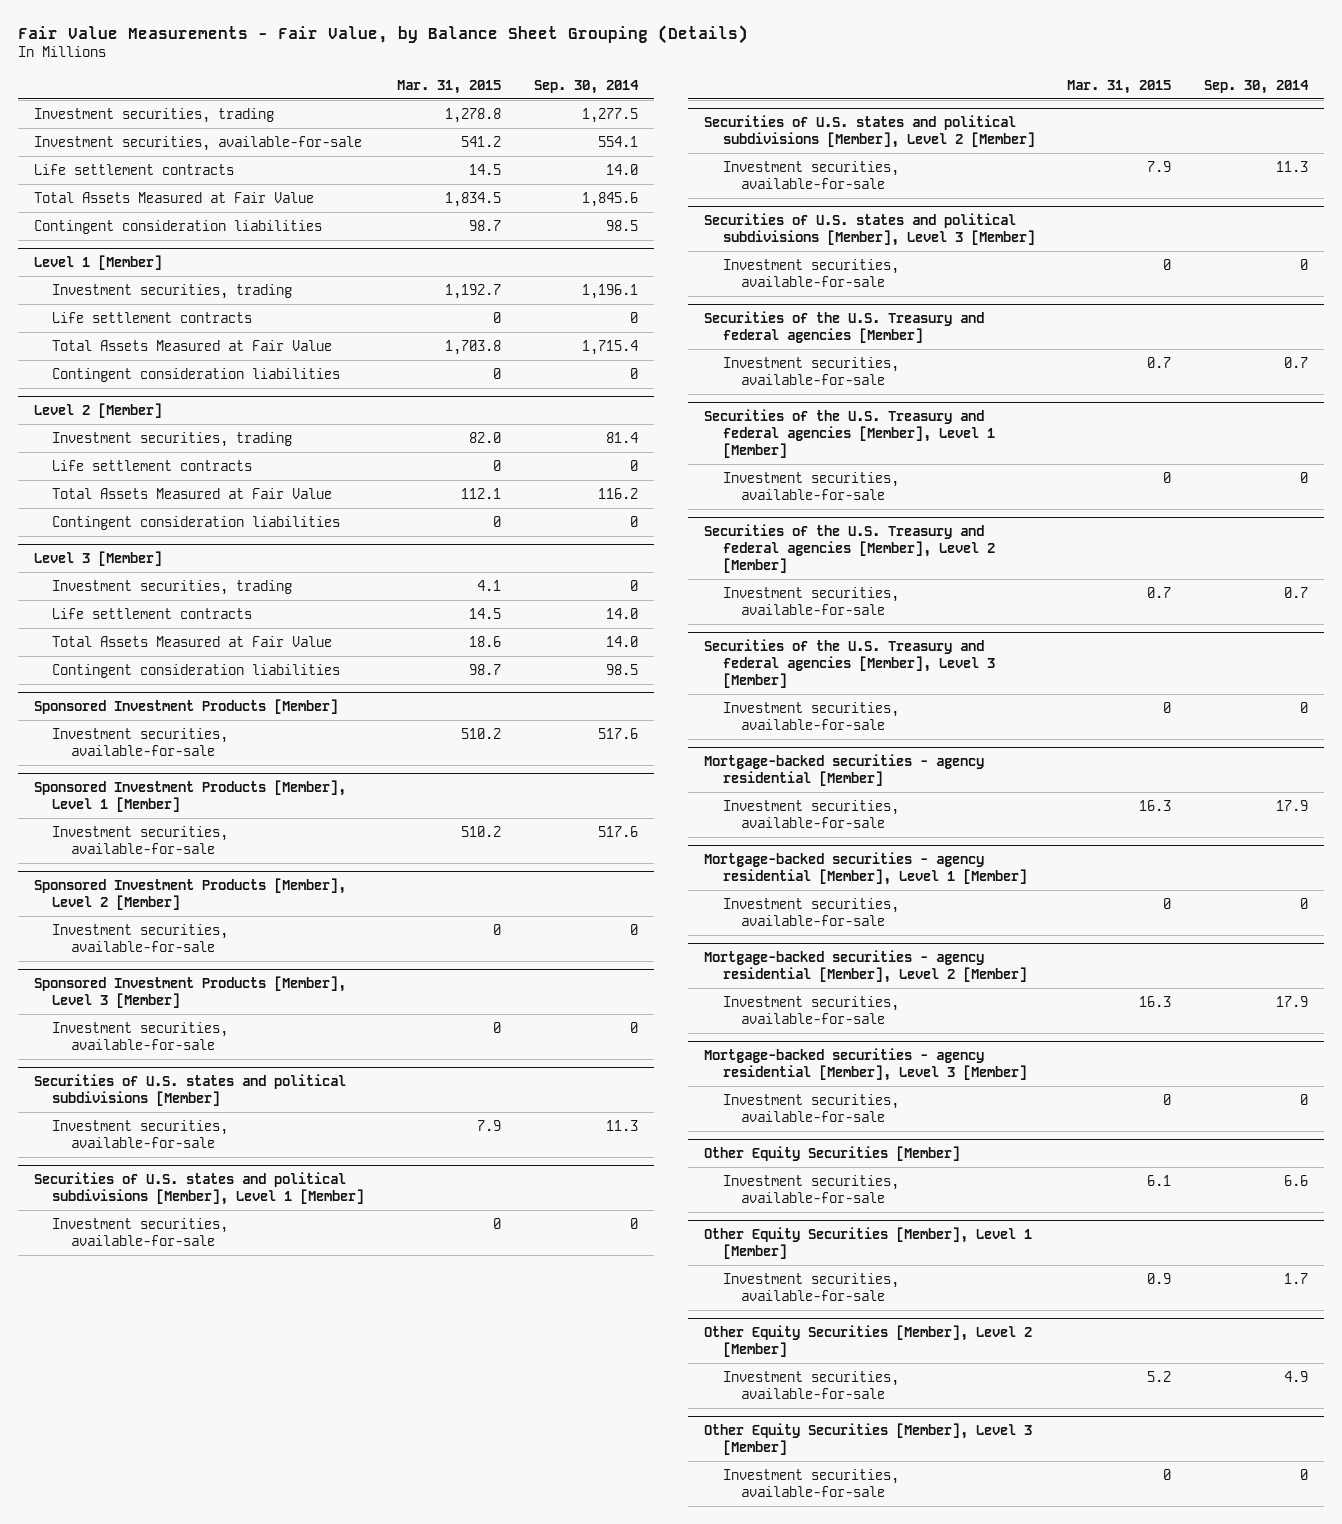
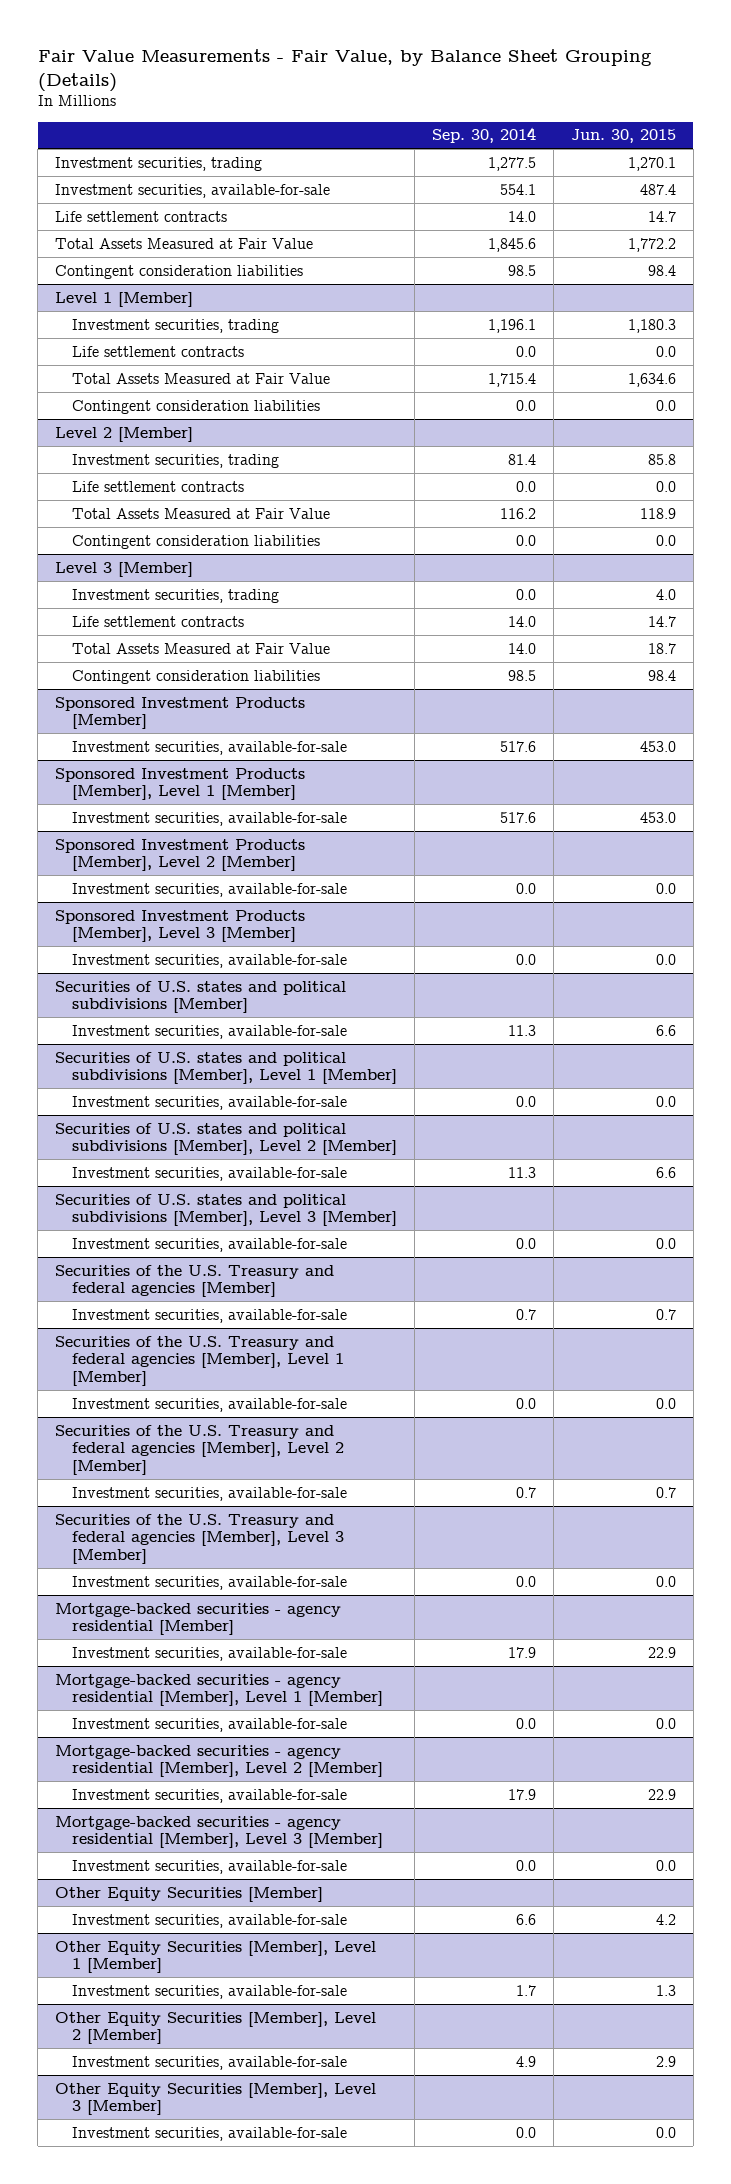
- | Mar. 31, 2015 | Sep. 30, 2014
+ | Sep. 30, 2014 | Jun. 30, 2015
@ Level 1 [Member]
- Life settlement contracts | 0 | 0
+ Life settlement contracts | 0.0 | 0.0
- Contingent consideration liabilities | 0 | 0
+ Contingent consideration liabilities | 0.0 | 0.0
@ Level 2 [Member]
- Life settlement contracts | 0 | 0
+ Life settlement contracts | 0.0 | 0.0
- Contingent consideration liabilities | 0 | 0
+ Contingent consideration liabilities | 0.0 | 0.0
@ Level 3 [Member]
- Investment securities, trading | 4.1 | 0
+ Investment securities, trading | 0.0 | 4.0
@ Sponsored Investment Products [Member], Level 2 [Member]
- Investment securities, available-for-sale | 0 | 0
+ Investment securities, available-for-sale | 0.0 | 0.0
@ Sponsored Investment Products [Member], Level 3 [Member]
- Investment securities, available-for-sale | 0 | 0
+ Investment securities, available-for-sale | 0.0 | 0.0
@ Securities of U.S. states and political subdivisions [Member], Level 1 [Member]
- Investment securities, available-for-sale | 0 | 0
+ Investment securities, available-for-sale | 0.0 | 0.0
@ Securities of U.S. states and political subdivisions [Member], Level 3 [Member]
- Investment securities, available-for-sale | 0 | 0
+ Investment securities, available-for-sale | 0.0 | 0.0
@ Securities of the U.S. Treasury and federal agencies [Member], Level 1 [Member]
- Investment securities, available-for-sale | 0 | 0
+ Investment securities, available-for-sale | 0.0 | 0.0
@ Securities of the U.S. Treasury and federal agencies [Member], Level 3 [Member]
- Investment securities, available-for-sale | 0 | 0
+ Investment securities, available-for-sale | 0.0 | 0.0
@ Mortgage-backed securities - agency residential [Member], Level 1 [Member]
- Investment securities, available-for-sale | 0 | 0
+ Investment securities, available-for-sale | 0.0 | 0.0
@ Mortgage-backed securities - agency residential [Member], Level 3 [Member]
- Investment securities, available-for-sale | 0 | 0
+ Investment securities, available-for-sale | 0.0 | 0.0
@ Other Equity Securities [Member], Level 3 [Member]
- Investment securities, available-for-sale | 0 | 0
+ Investment securities, available-for-sale | 0.0 | 0.0

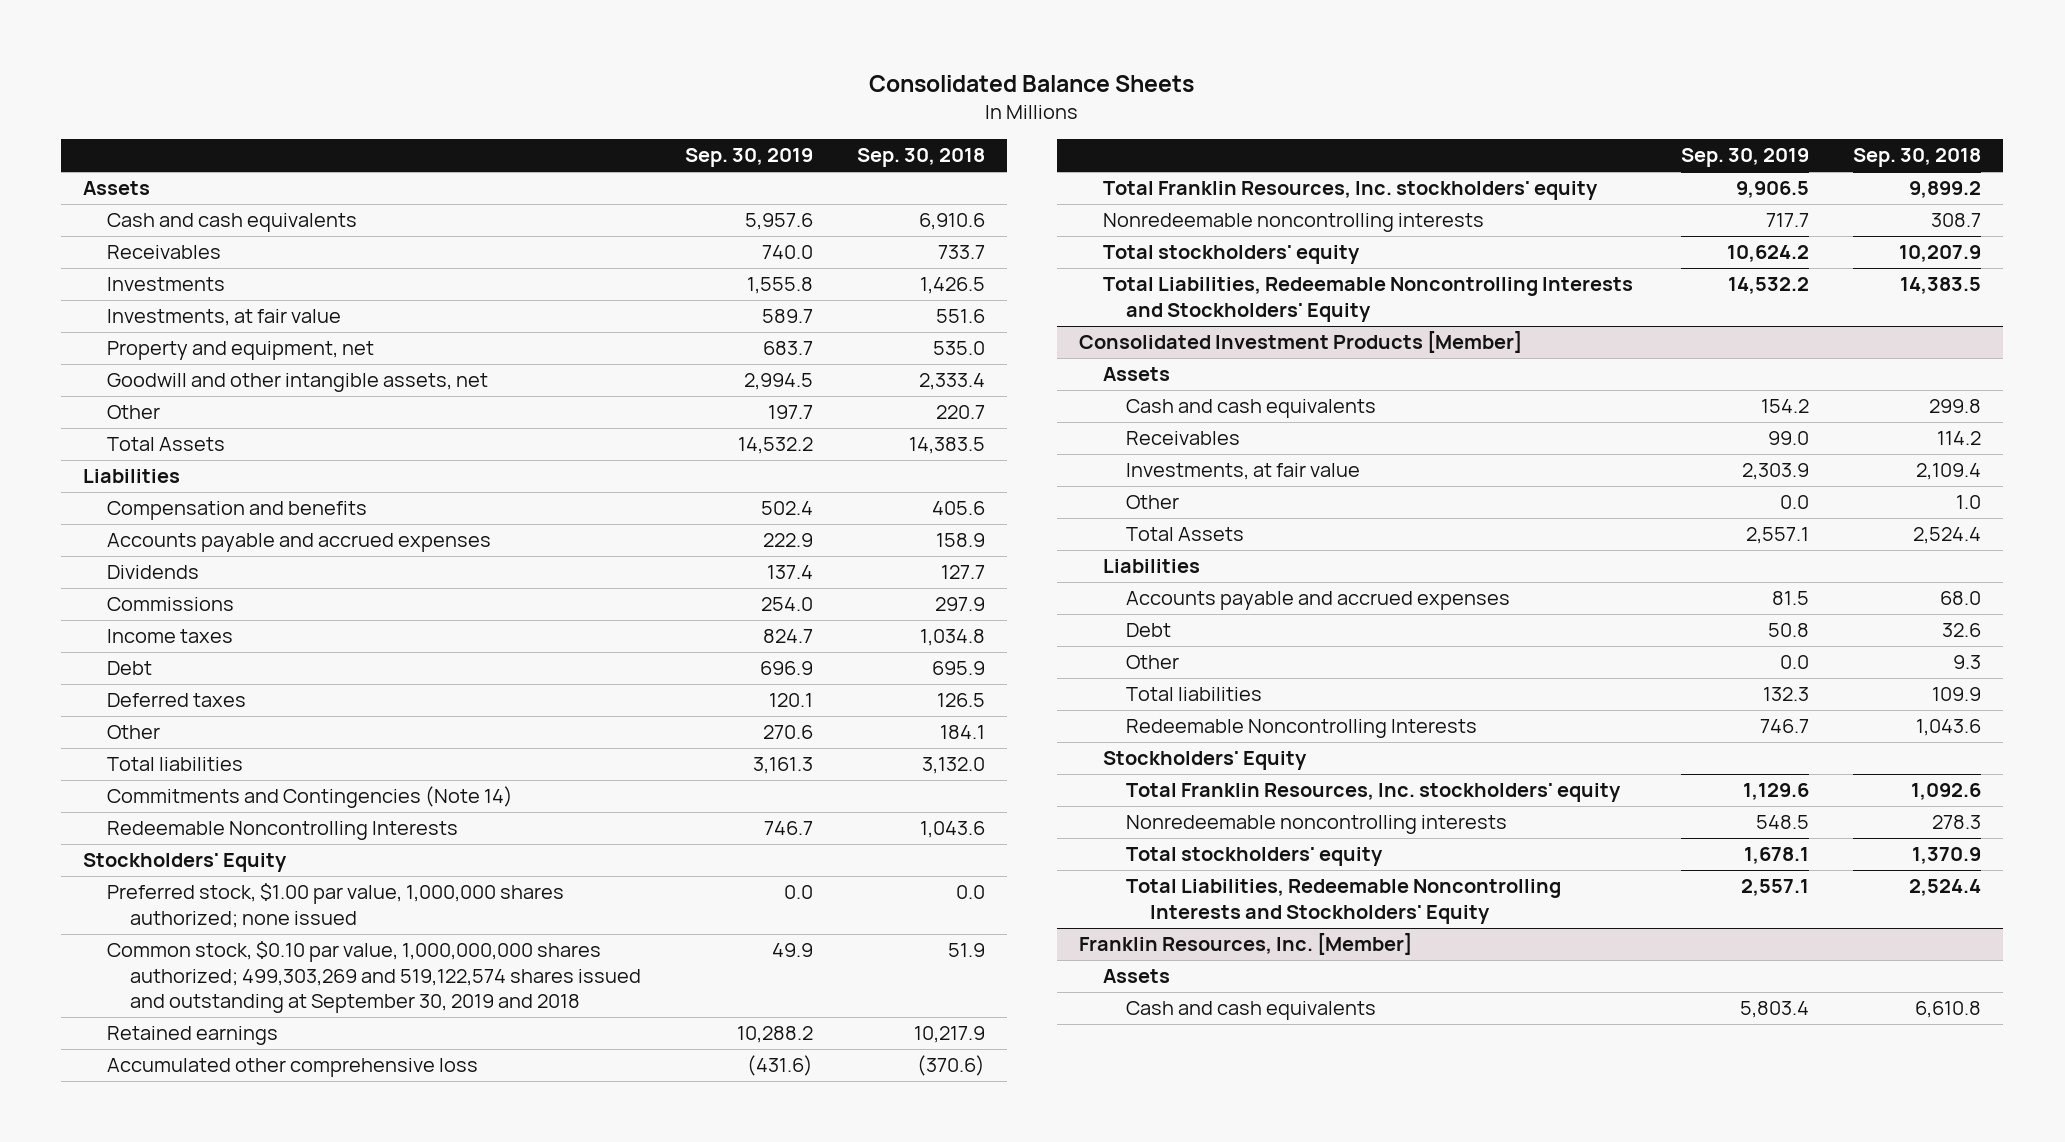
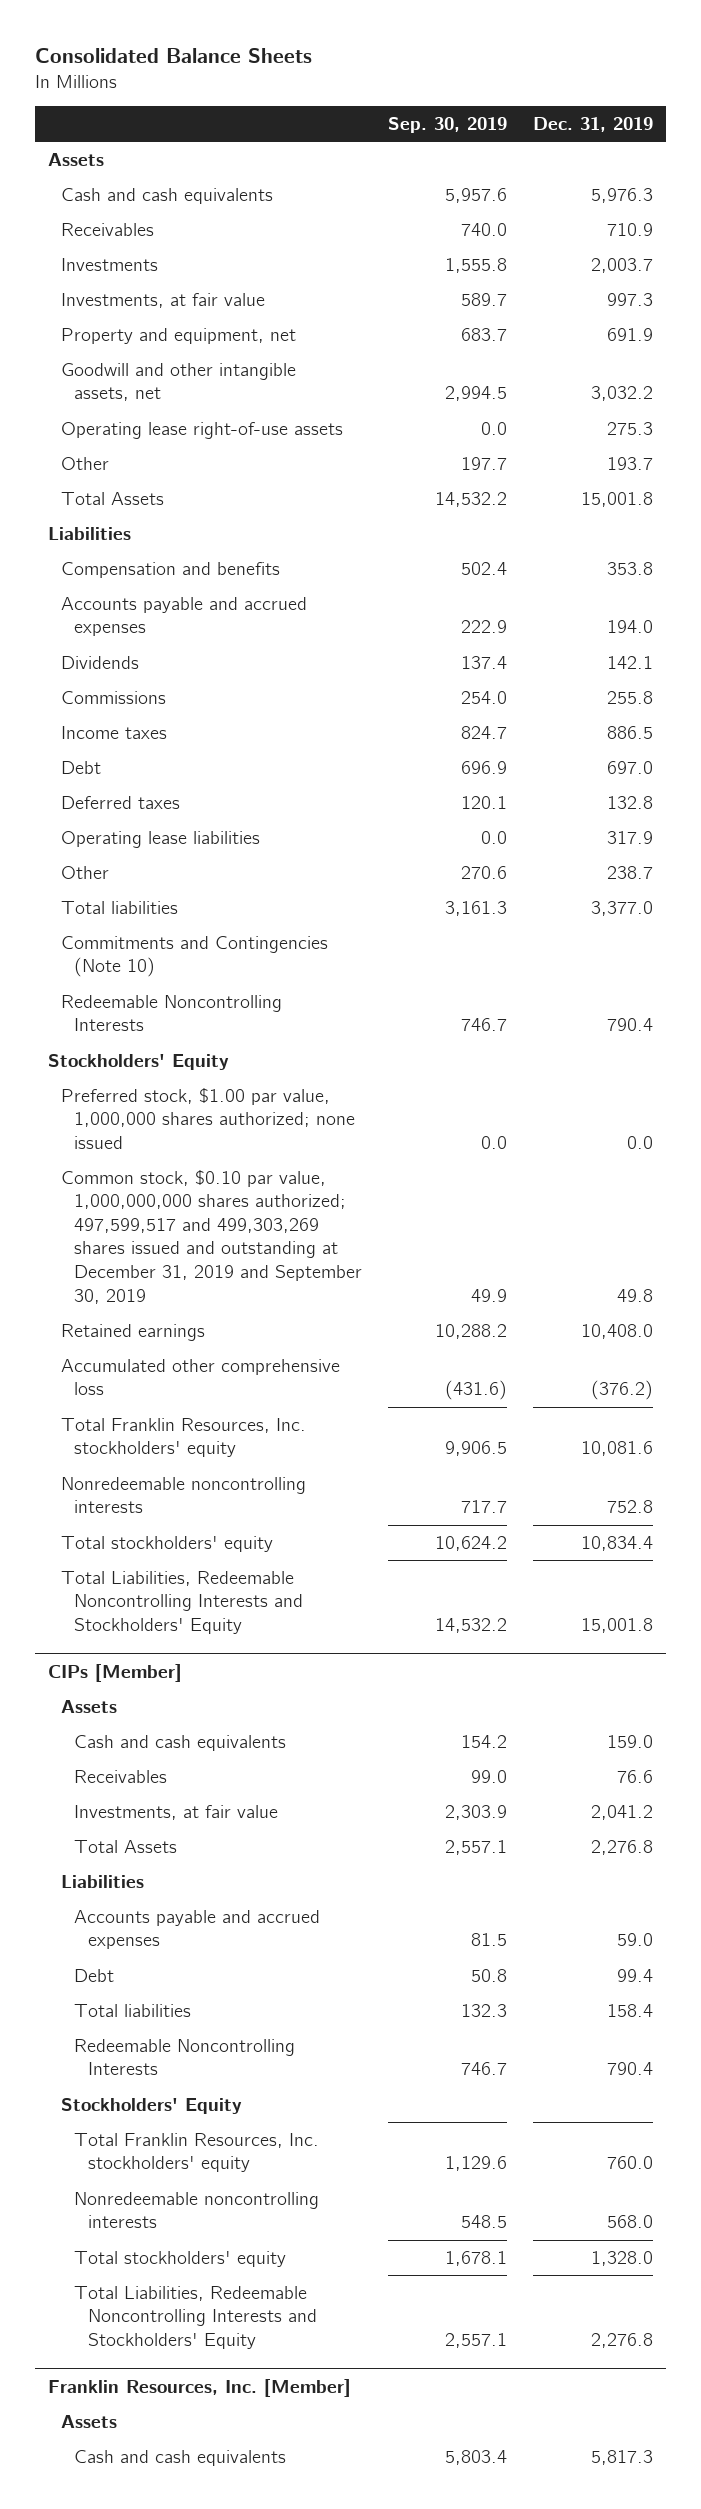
- | Sep. 30, 2019 | Sep. 30, 2018
+ | Sep. 30, 2019 | Dec. 31, 2019
+ Operating lease right-of-use assets | 0.0 | 275.3
+ Operating lease liabilities | 0.0 | 317.9
- Commitments and Contingencies (Note 14)
+ Commitments and Contingencies (Note 10)
- Common stock, $0.10 par value, 1,000,000,000 shares authorized; 499,303,269 and 519,122,574 shares issued and outstanding at September 30, 2019 and 2018 | 49.9 | 51.9
+ Common stock, $0.10 par value, 1,000,000,000 shares authorized; 497,599,517 and 499,303,269 shares issued and outstanding at December 31, 2019 and September 30, 2019 | 49.9 | 49.8
- Consolidated Investment Products [Member]
+ CIPs [Member]
- Other | 0.0 | 1.0
- Other | 0.0 | 9.3

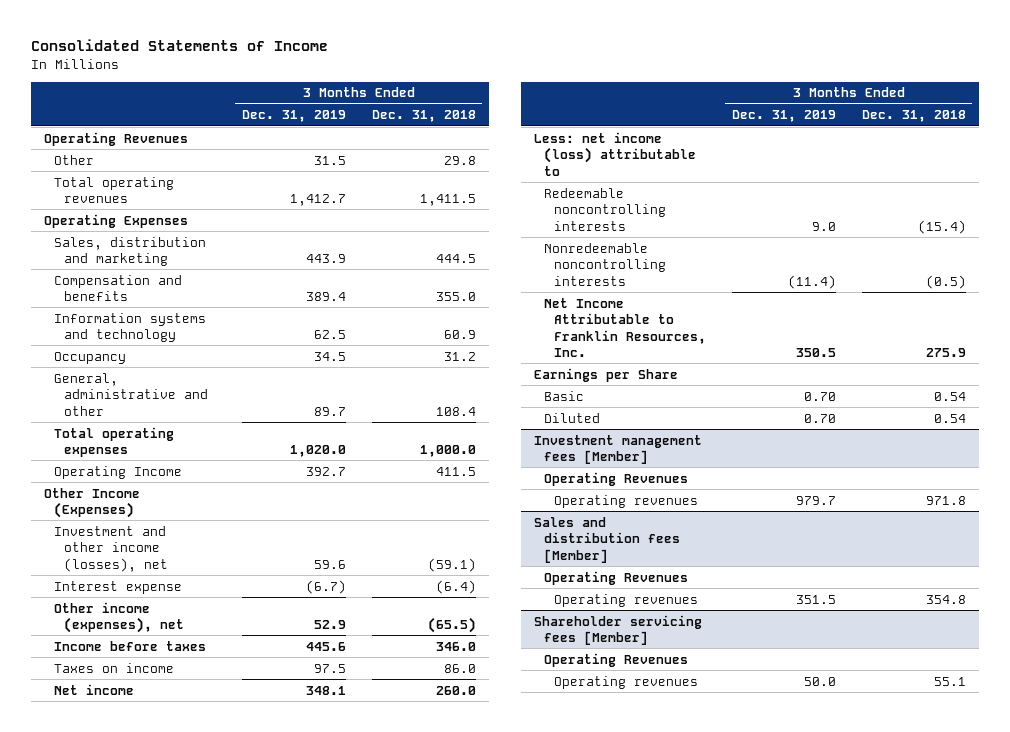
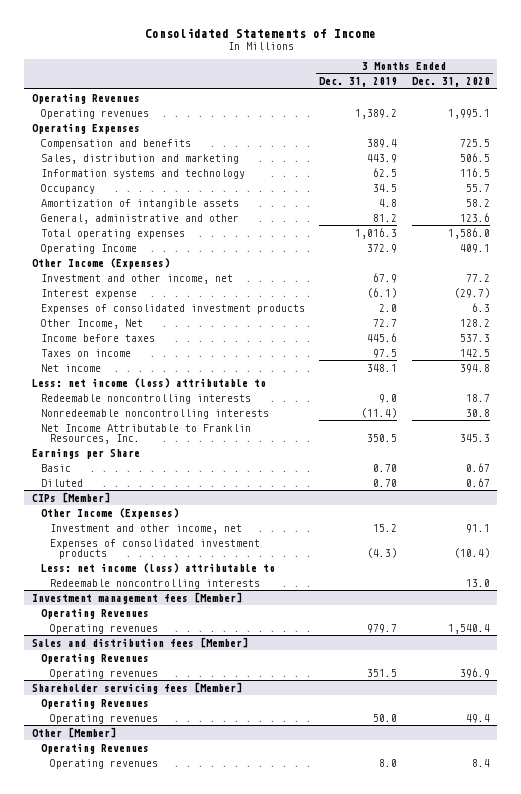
- | 3 Months Ended Dec. 31, 2019 | 3 Months Ended Dec. 31, 2018
+ | 3 Months Ended Dec. 31, 2019 | 3 Months Ended Dec. 31, 2020
- Other | 31.5 | 29.8
- Total operating revenues | 1,412.7 | 1,411.5
+ Operating revenues | 1,389.2 | 1,995.1
moved down: Sales, distribution and marketing | 443.9 | 506.5
- General, administrative and other | 89.7 | 108.4
- Total operating expenses | 1,020.0 | 1,000.0
- Operating Income | 392.7 | 411.5
+ Amortization of intangible assets | 4.8 | 58.2
+ General, administrative and other | 81.2 | 123.6
+ Total operating expenses | 1,016.3 | 1,586.0
+ Operating Income | 372.9 | 409.1
- Investment and other income (losses), net | 59.6 | (59.1)
- Interest expense | (6.7) | (6.4)
- Other income (expenses), net | 52.9 | (65.5)
+ Investment and other income, net | 67.9 | 77.2
+ Interest expense | (6.1) | (29.7)
+ Expenses of consolidated investment products | 2.0 | 6.3
+ Other Income, Net | 72.7 | 128.2
+ CIPs [Member]
+ Other Income (Expenses)
+ Investment and other income, net | 15.2 | 91.1
+ Expenses of consolidated investment products | (4.3) | (10.4)
+ Less: net income (loss) attributable to
+ Redeemable noncontrolling interests | | 13.0
+ Other [Member]
+ Operating Revenues
+ Operating revenues | 8.0 | 8.4

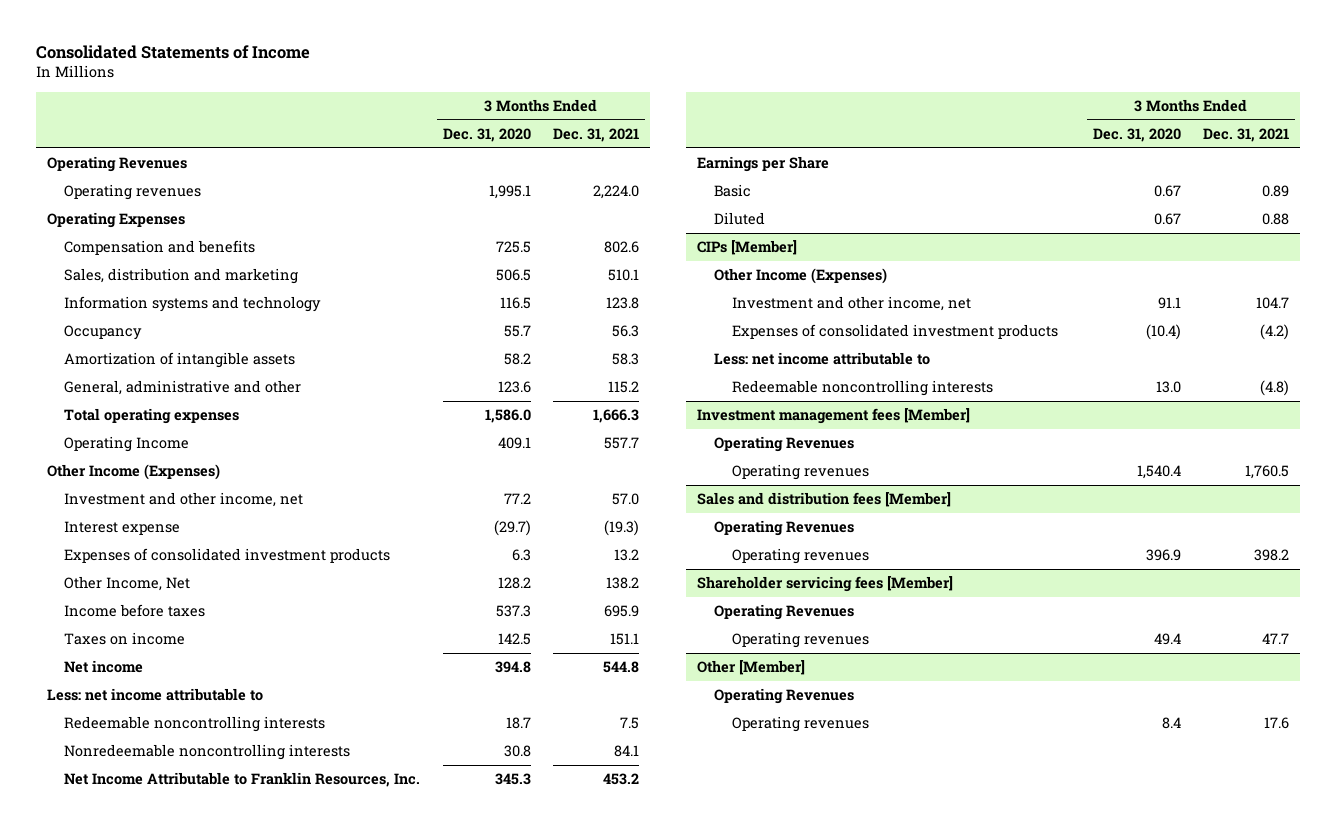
- | 3 Months Ended Dec. 31, 2019 | 3 Months Ended Dec. 31, 2020
+ | 3 Months Ended Dec. 31, 2020 | 3 Months Ended Dec. 31, 2021
- Less: net income (loss) attributable to
+ Less: net income attributable to
@ CIPs [Member]
- Less: net income (loss) attributable to
+ Less: net income attributable to

